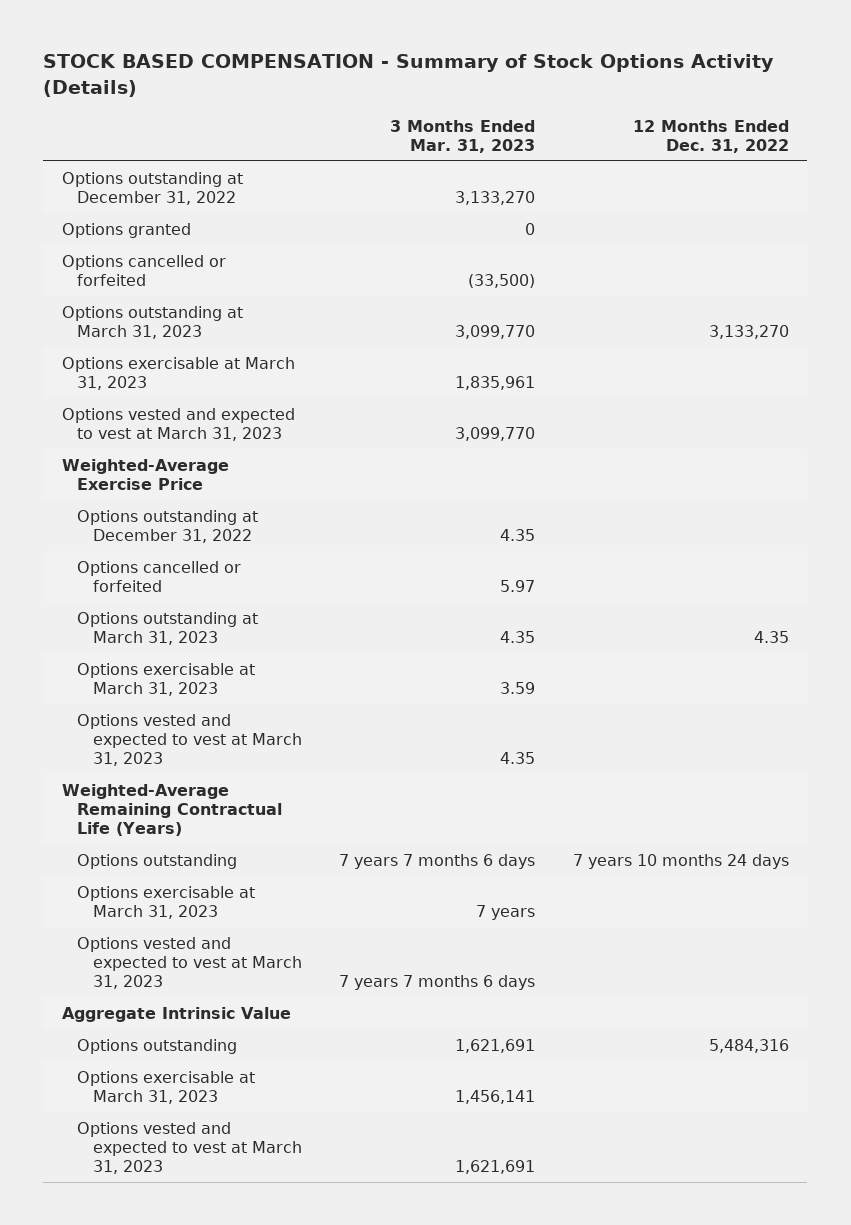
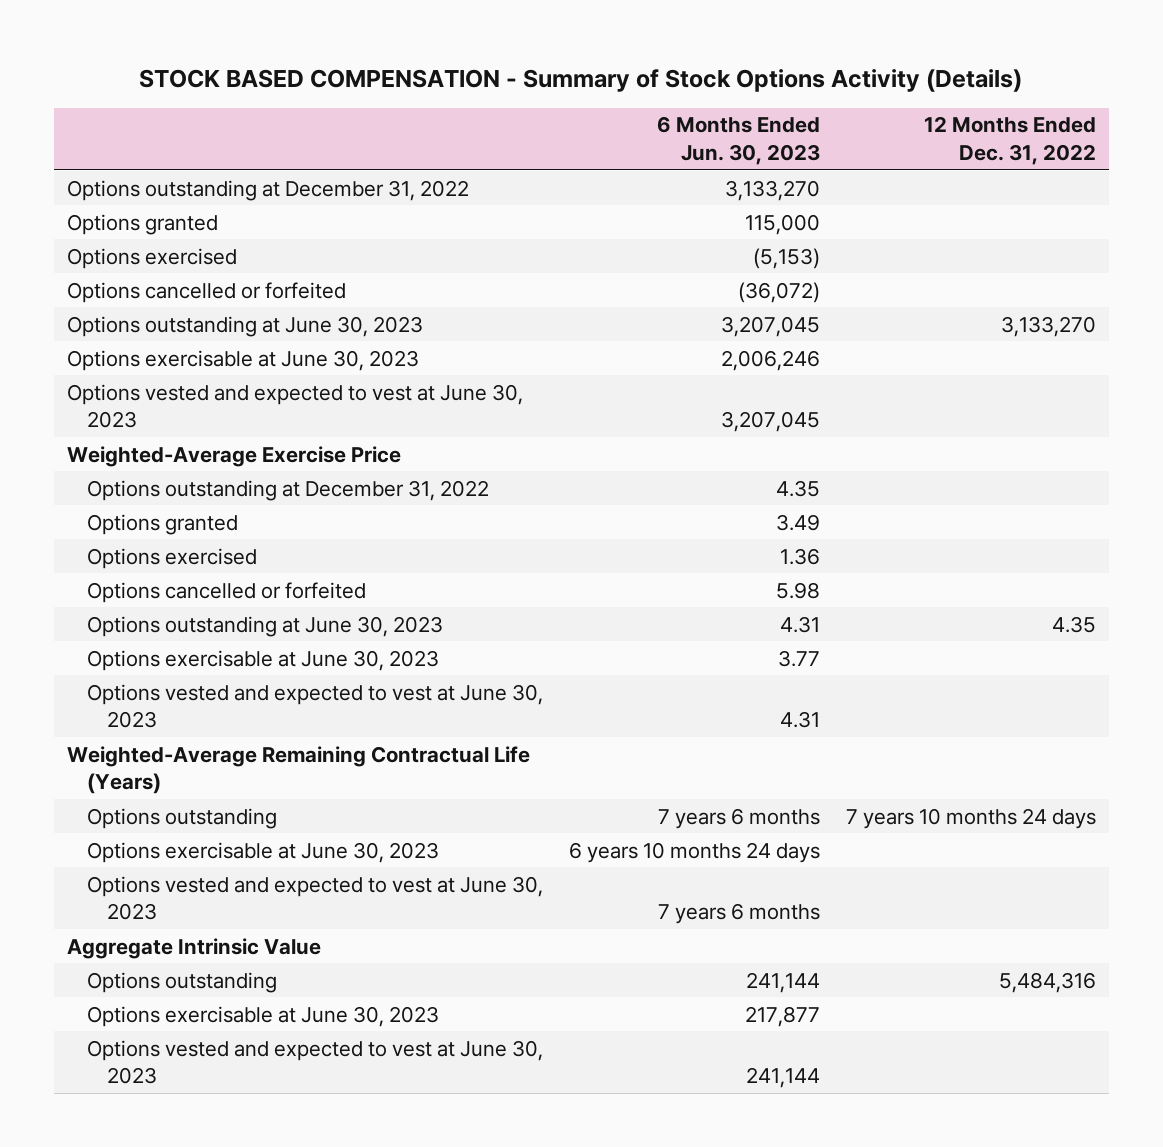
- | 3 Months Ended Mar. 31, 2023 | 12 Months Ended Dec. 31, 2022
+ | 6 Months Ended Jun. 30, 2023 | 12 Months Ended Dec. 31, 2022
+ Options exercised | (5,153) |
- Options outstanding at March 31, 2023 | 3,099,770 | 3,133,270
- Options exercisable at March 31, 2023 | 1,835,961 |
- Options vested and expected to vest at March 31, 2023 | 3,099,770 |
+ Options outstanding at June 30, 2023 | 3,207,045 | 3,133,270
+ Options exercisable at June 30, 2023 | 2,006,246 |
+ Options vested and expected to vest at June 30, 2023 | 3,207,045 |
+ Options granted | 3.49 |
+ Options exercised | 1.36 |
- Options outstanding at March 31, 2023 | 4.35 | 4.35
- Options exercisable at March 31, 2023 | 3.59 |
- Options vested and expected to vest at March 31, 2023 | 4.35 |
+ Options outstanding at June 30, 2023 | 4.31 | 4.35
+ Options exercisable at June 30, 2023 | 3.77 |
+ Options vested and expected to vest at June 30, 2023 | 4.31 |
- Options exercisable at March 31, 2023 | 7 years |
- Options vested and expected to vest at March 31, 2023 | 7 years 7 months 6 days |
+ Options exercisable at June 30, 2023 | 6 years 10 months 24 days |
+ Options vested and expected to vest at June 30, 2023 | 7 years 6 months |
- Options exercisable at March 31, 2023 | 1,456,141 |
- Options vested and expected to vest at March 31, 2023 | 1,621,691 |
+ Options exercisable at June 30, 2023 | 217,877 |
+ Options vested and expected to vest at June 30, 2023 | 241,144 |

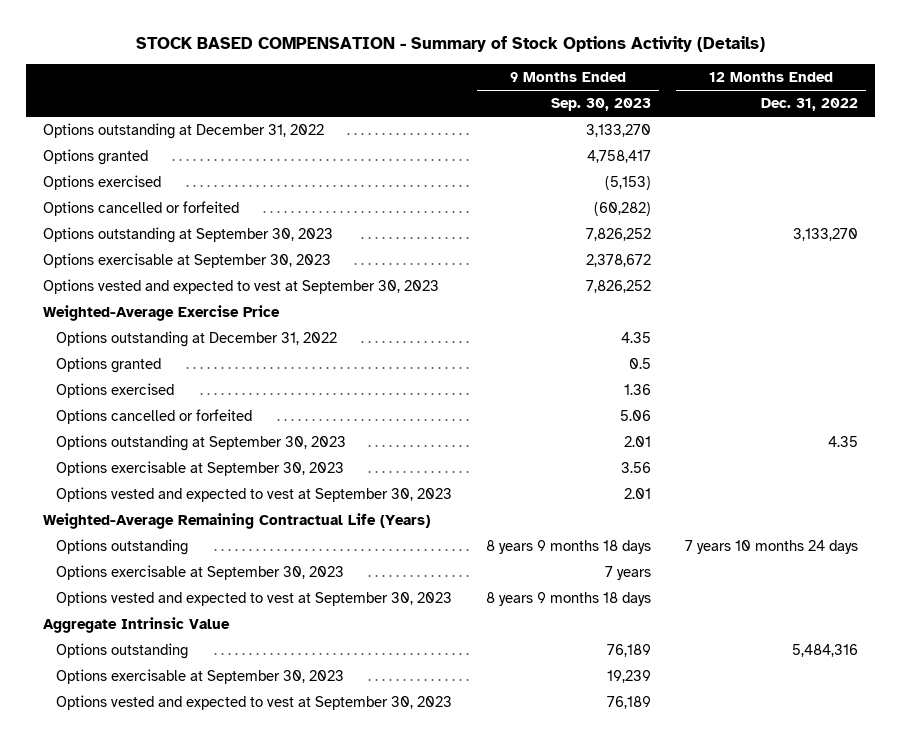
- | 6 Months Ended Jun. 30, 2023 | 12 Months Ended Dec. 31, 2022
+ | 9 Months Ended Sep. 30, 2023 | 12 Months Ended Dec. 31, 2022
- Options outstanding at June 30, 2023 | 3,207,045 | 3,133,270
- Options exercisable at June 30, 2023 | 2,006,246 |
- Options vested and expected to vest at June 30, 2023 | 3,207,045 |
+ Options outstanding at September 30, 2023 | 7,826,252 | 3,133,270
+ Options exercisable at September 30, 2023 | 2,378,672 |
+ Options vested and expected to vest at September 30, 2023 | 7,826,252 |
- Options outstanding at June 30, 2023 | 4.31 | 4.35
- Options exercisable at June 30, 2023 | 3.77 |
- Options vested and expected to vest at June 30, 2023 | 4.31 |
+ Options outstanding at September 30, 2023 | 2.01 | 4.35
+ Options exercisable at September 30, 2023 | 3.56 |
+ Options vested and expected to vest at September 30, 2023 | 2.01 |
- Options exercisable at June 30, 2023 | 6 years 10 months 24 days |
- Options vested and expected to vest at June 30, 2023 | 7 years 6 months |
+ Options exercisable at September 30, 2023 | 7 years |
+ Options vested and expected to vest at September 30, 2023 | 8 years 9 months 18 days |
- Options exercisable at June 30, 2023 | 217,877 |
- Options vested and expected to vest at June 30, 2023 | 241,144 |
+ Options exercisable at September 30, 2023 | 19,239 |
+ Options vested and expected to vest at September 30, 2023 | 76,189 |

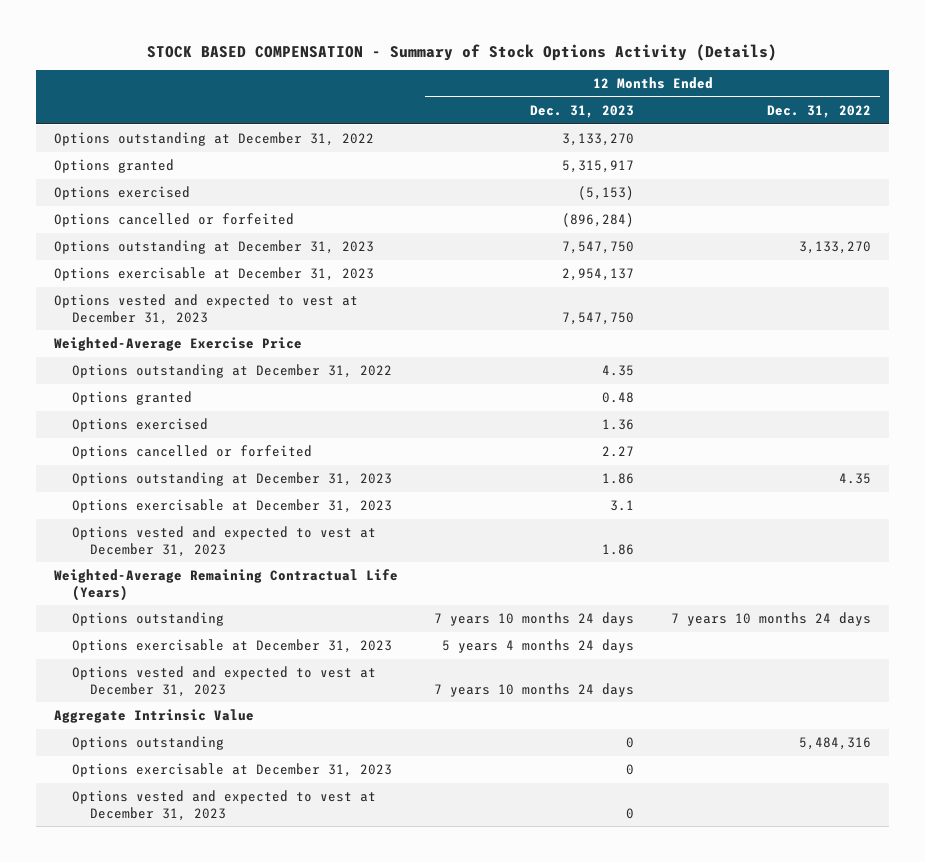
- | 9 Months Ended Sep. 30, 2023 | 12 Months Ended Dec. 31, 2022
+ | 12 Months Ended Dec. 31, 2023 | 12 Months Ended Dec. 31, 2022
- Options outstanding at September 30, 2023 | 7,826,252 | 3,133,270
- Options exercisable at September 30, 2023 | 2,378,672 |
- Options vested and expected to vest at September 30, 2023 | 7,826,252 |
+ Options outstanding at December 31, 2023 | 7,547,750 | 3,133,270
+ Options exercisable at December 31, 2023 | 2,954,137 |
+ Options vested and expected to vest at December 31, 2023 | 7,547,750 |
- Options outstanding at September 30, 2023 | 2.01 | 4.35
- Options exercisable at September 30, 2023 | 3.56 |
- Options vested and expected to vest at September 30, 2023 | 2.01 |
+ Options outstanding at December 31, 2023 | 1.86 | 4.35
+ Options exercisable at December 31, 2023 | 3.1 |
+ Options vested and expected to vest at December 31, 2023 | 1.86 |
- Options exercisable at September 30, 2023 | 7 years |
- Options vested and expected to vest at September 30, 2023 | 8 years 9 months 18 days |
+ Options exercisable at December 31, 2023 | 5 years 4 months 24 days |
+ Options vested and expected to vest at December 31, 2023 | 7 years 10 months 24 days |
- Options exercisable at September 30, 2023 | 19,239 |
- Options vested and expected to vest at September 30, 2023 | 76,189 |
+ Options exercisable at December 31, 2023 | 0 |
+ Options vested and expected to vest at December 31, 2023 | 0 |

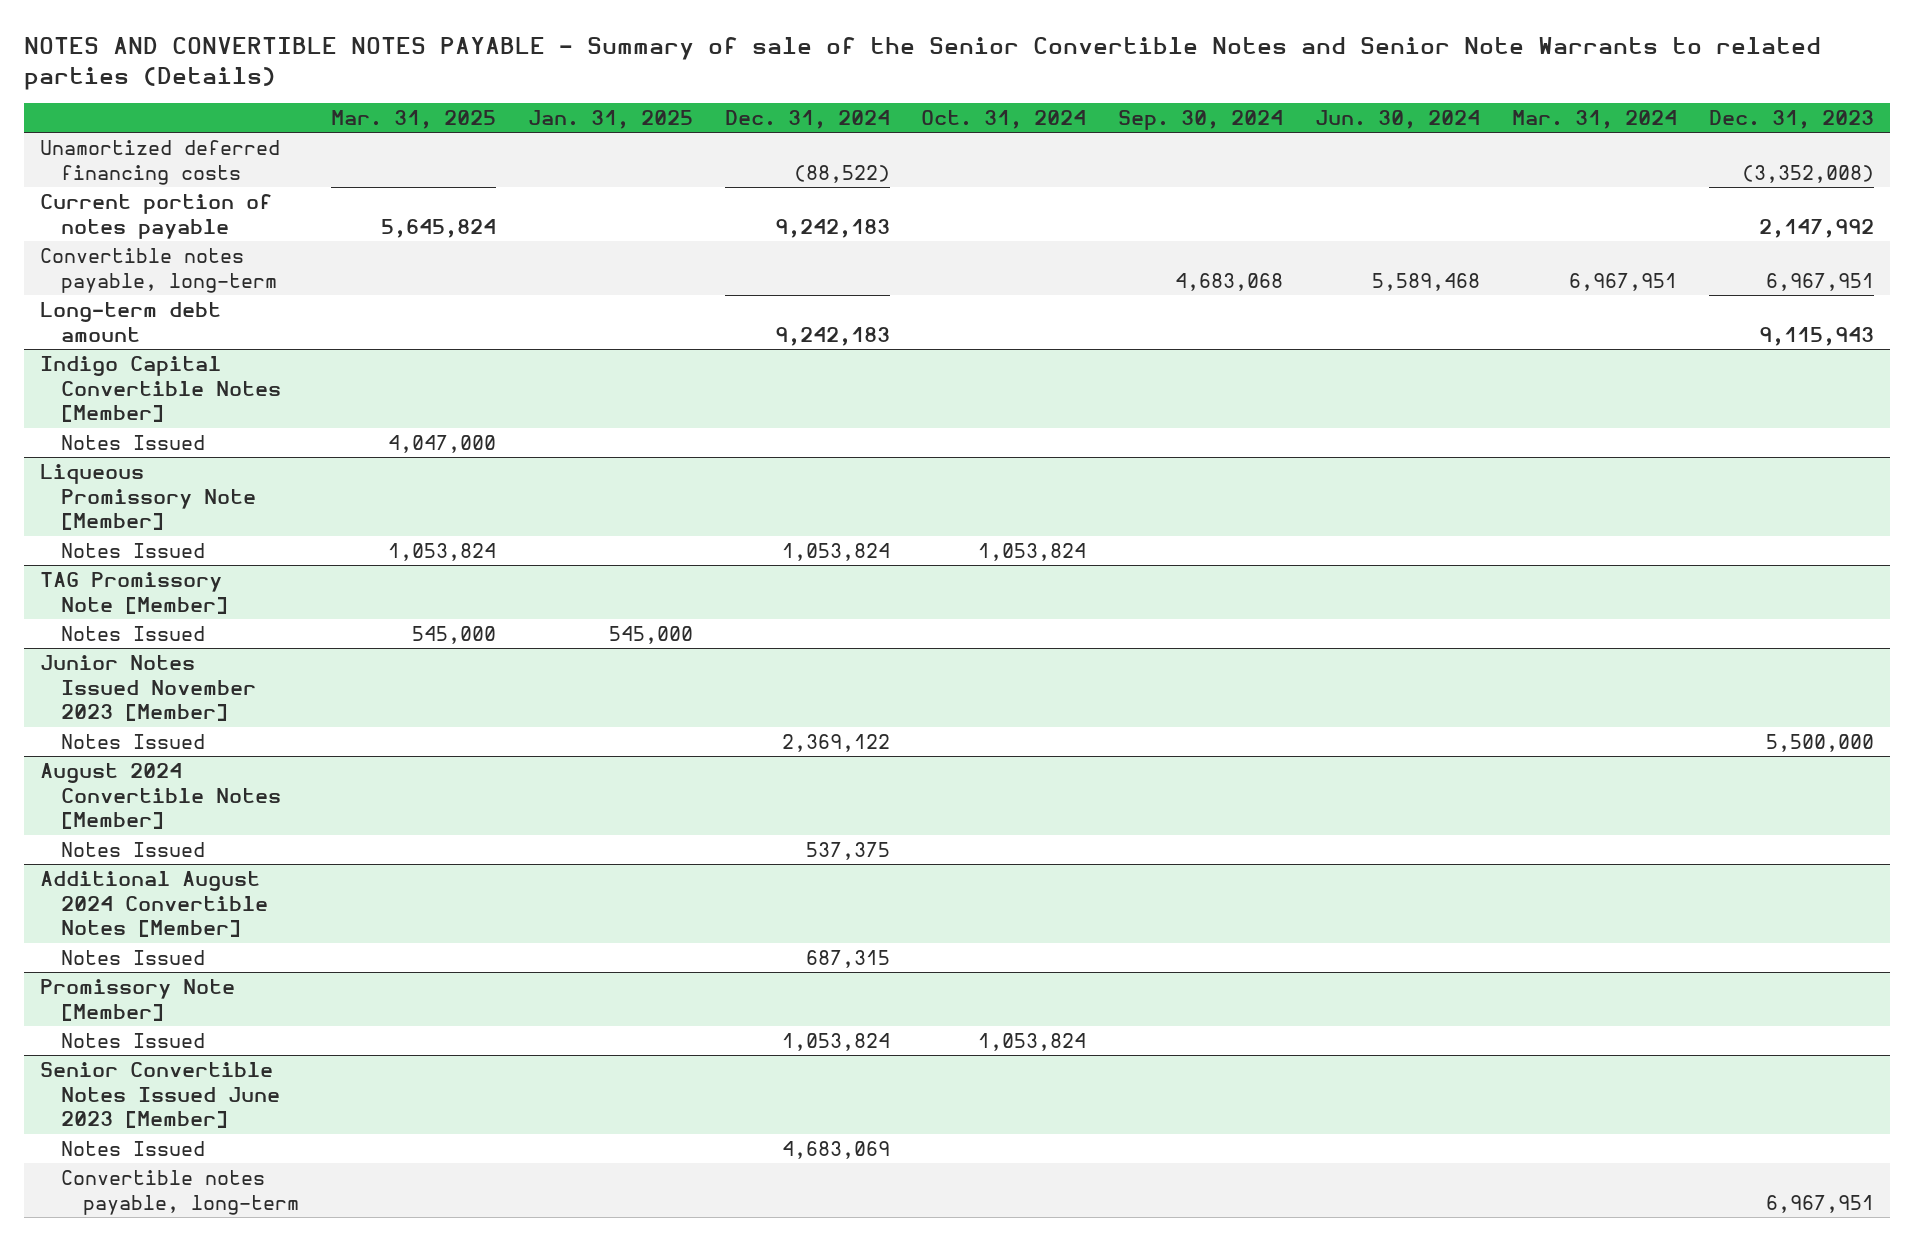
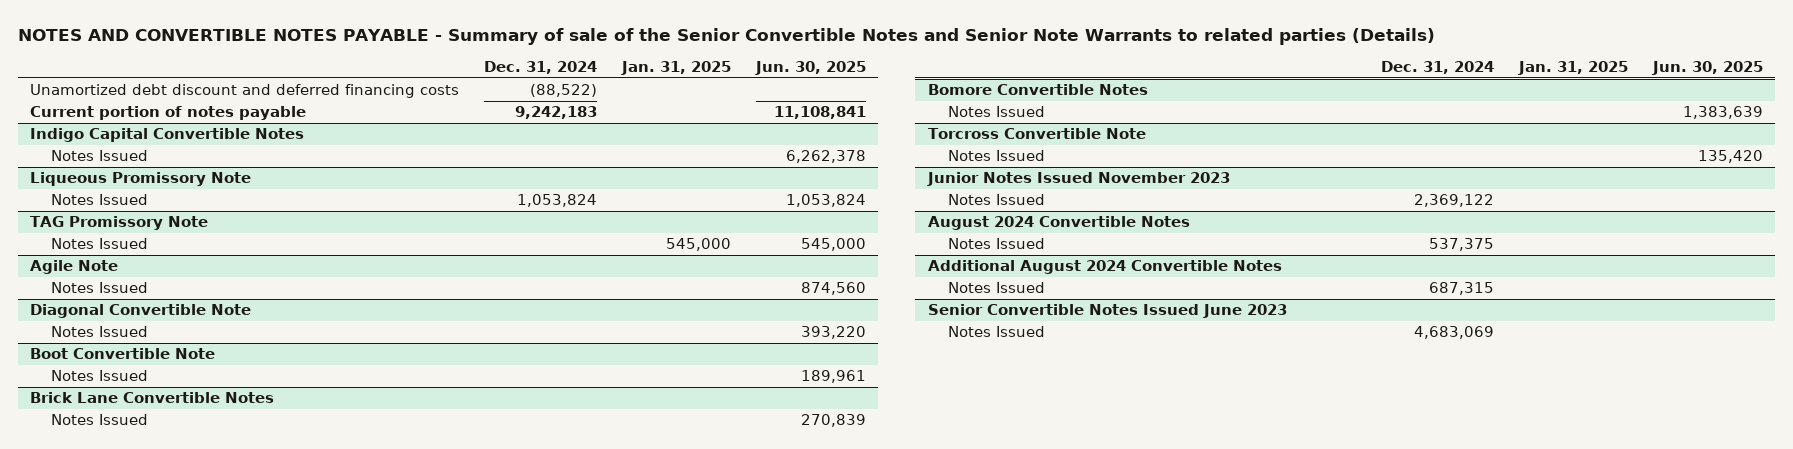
- | Mar. 31, 2025 | Jan. 31, 2025 | Dec. 31, 2024 | Oct. 31, 2024 | Sep. 30, 2024 | Jun. 30, 2024 | Mar. 31, 2024 | Dec. 31, 2023
+ | Dec. 31, 2024 | Jan. 31, 2025 | Jun. 30, 2025
- Unamortized deferred financing costs | | | (88,522) | | | | | (3,352,008)
+ Unamortized debt discount and deferred financing costs | (88,522) | |
- Convertible notes payable, long-term | | | | | 4,683,068 | 5,589,468 | 6,967,951 | 6,967,951
- Long-term debt amount | | | 9,242,183 | | | | | 9,115,943
- Indigo Capital Convertible Notes [Member]
+ Indigo Capital Convertible Notes
- Liqueous Promissory Note [Member]
+ Liqueous Promissory Note
- TAG Promissory Note [Member]
+ TAG Promissory Note
- Junior Notes Issued November 2023 [Member]
+ Agile Note
+ Notes Issued | | | 874,560
+ Diagonal Convertible Note
+ Notes Issued | | | 393,220
+ Boot Convertible Note
+ Notes Issued | | | 189,961
+ Brick Lane Convertible Notes
+ Notes Issued | | | 270,839
+ Bomore Convertible Notes
+ Notes Issued | | | 1,383,639
+ Torcross Convertible Note
+ Notes Issued | | | 135,420
+ Junior Notes Issued November 2023
- August 2024 Convertible Notes [Member]
+ August 2024 Convertible Notes
- Additional August 2024 Convertible Notes [Member]
+ Additional August 2024 Convertible Notes
- Promissory Note [Member]
- Notes Issued | | | 1,053,824 | 1,053,824 | | | |
- Senior Convertible Notes Issued June 2023 [Member]
+ Senior Convertible Notes Issued June 2023
- Convertible notes payable, long-term | | | | | | | | 6,967,951

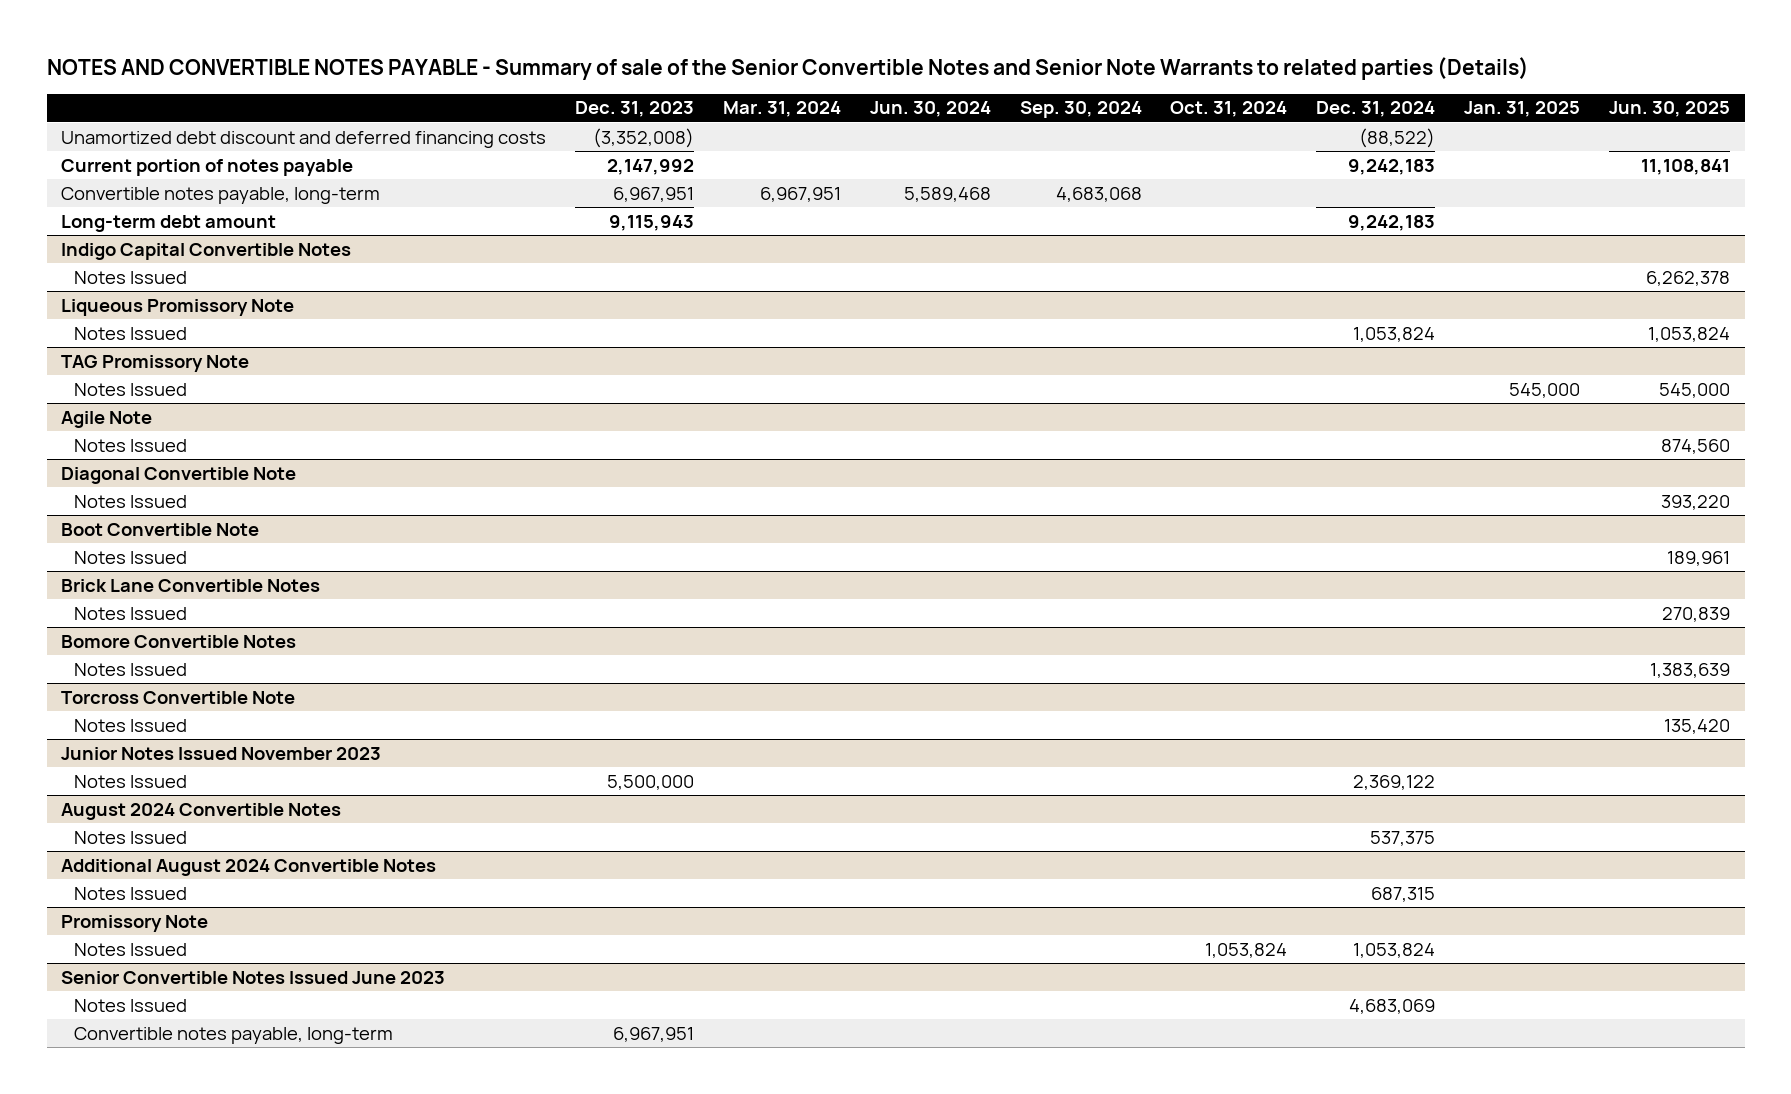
- | Dec. 31, 2024 | Jan. 31, 2025 | Jun. 30, 2025
+ | Dec. 31, 2023 | Mar. 31, 2024 | Jun. 30, 2024 | Sep. 30, 2024 | Oct. 31, 2024 | Dec. 31, 2024 | Jan. 31, 2025 | Jun. 30, 2025
+ Convertible notes payable, long-term | 6,967,951 | 6,967,951 | 5,589,468 | 4,683,068 | | | |
+ Long-term debt amount | 9,115,943 | | | | | 9,242,183 | |
+ Promissory Note
+ Notes Issued | | | | | 1,053,824 | 1,053,824 | |
@ Senior Convertible Notes Issued June 2023
+ Convertible notes payable, long-term | 6,967,951 | | | | | | |

